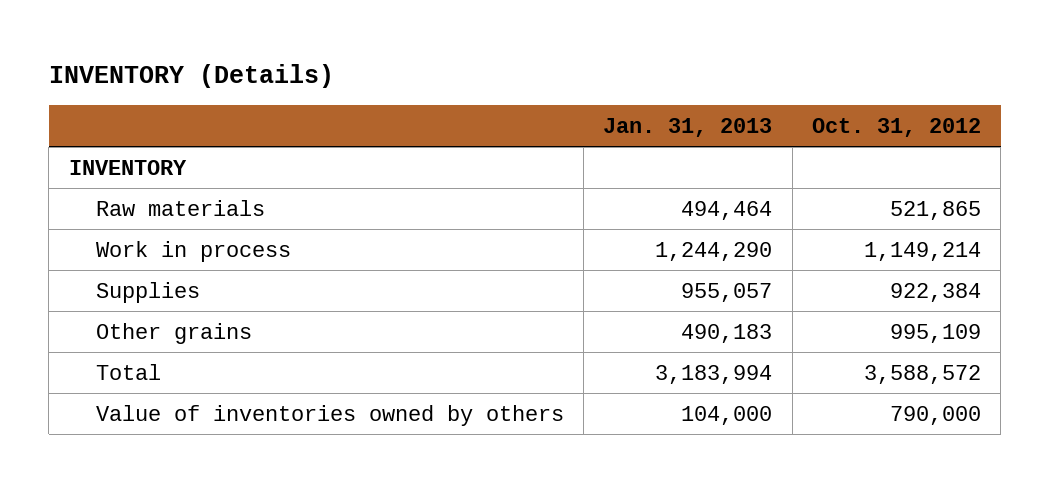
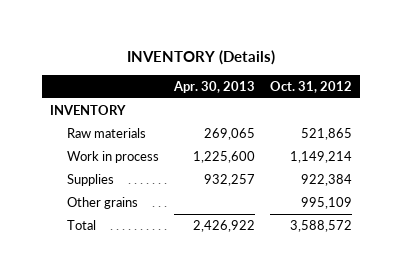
- | Jan. 31, 2013 | Oct. 31, 2012
+ | Apr. 30, 2013 | Oct. 31, 2012
- Value of inventories owned by others | 104,000 | 790,000

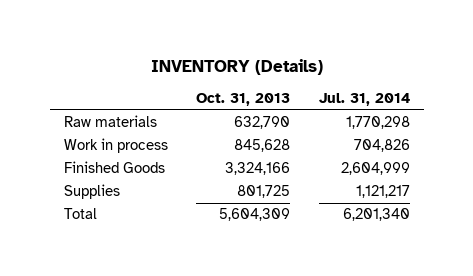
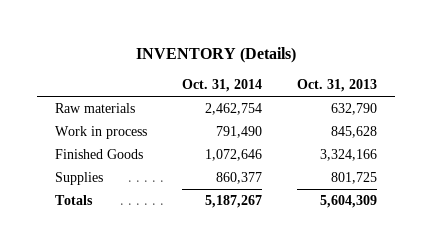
- | Oct. 31, 2013 | Jul. 31, 2014
+ | Oct. 31, 2014 | Oct. 31, 2013
- Total | 5,604,309 | 6,201,340
+ Totals | 5,187,267 | 5,604,309

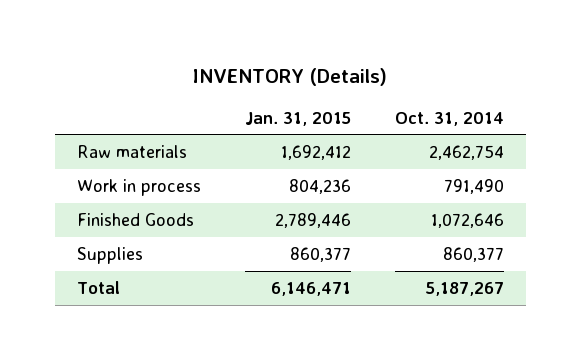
- | Oct. 31, 2014 | Oct. 31, 2013
+ | Jan. 31, 2015 | Oct. 31, 2014
- Totals | 5,187,267 | 5,604,309
+ Total | 6,146,471 | 5,187,267

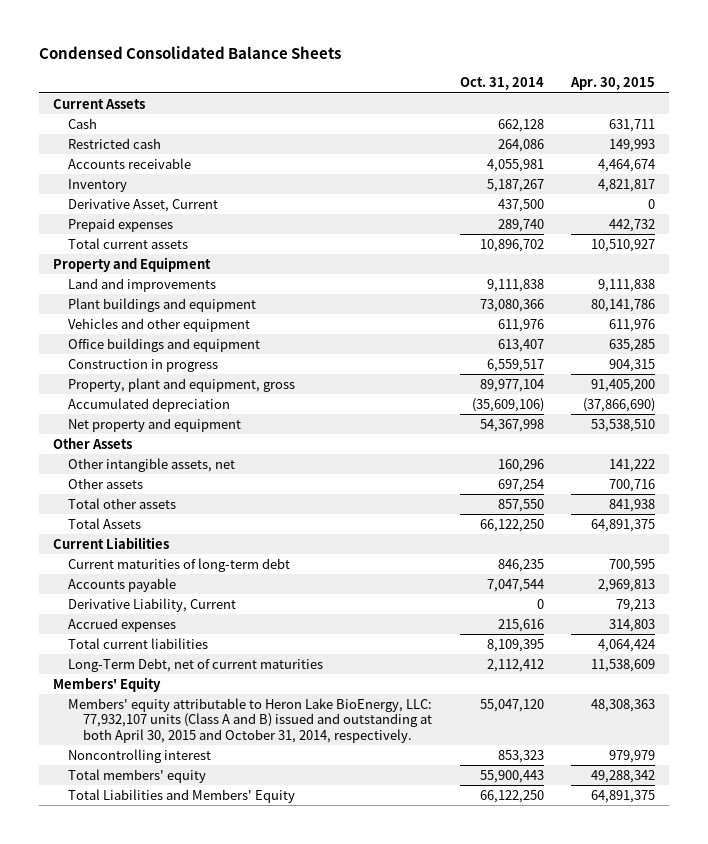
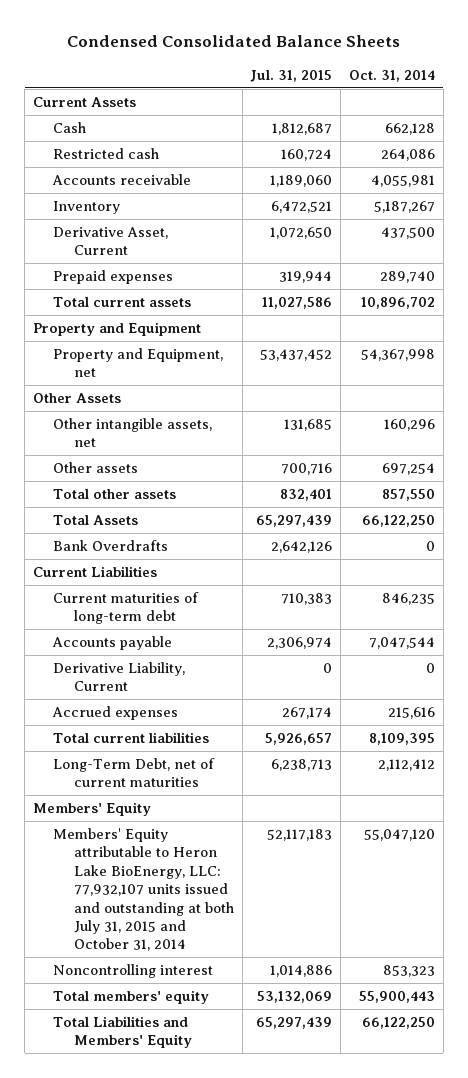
- | Oct. 31, 2014 | Apr. 30, 2015
+ | Jul. 31, 2015 | Oct. 31, 2014
- Land and improvements | 9,111,838 | 9,111,838
- Plant buildings and equipment | 73,080,366 | 80,141,786
- Vehicles and other equipment | 611,976 | 611,976
- Office buildings and equipment | 613,407 | 635,285
- Construction in progress | 6,559,517 | 904,315
- Property, plant and equipment, gross | 89,977,104 | 91,405,200
- Accumulated depreciation | (35,609,106) | (37,866,690)
- Net property and equipment | 54,367,998 | 53,538,510
+ Property and Equipment, net | 53,437,452 | 54,367,998
+ Bank Overdrafts | 2,642,126 | 0
- Members' equity attributable to Heron Lake BioEnergy, LLC: 77,932,107 units (Class A and B) issued and outstanding at both April 30, 2015 and October 31, 2014, respectively. | 55,047,120 | 48,308,363
+ Members' Equity attributable to Heron Lake BioEnergy, LLC: 77,932,107 units issued and outstanding at both July 31, 2015 and October 31, 2014 | 52,117,183 | 55,047,120

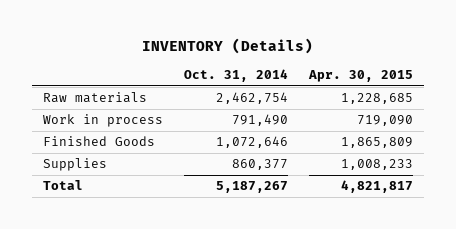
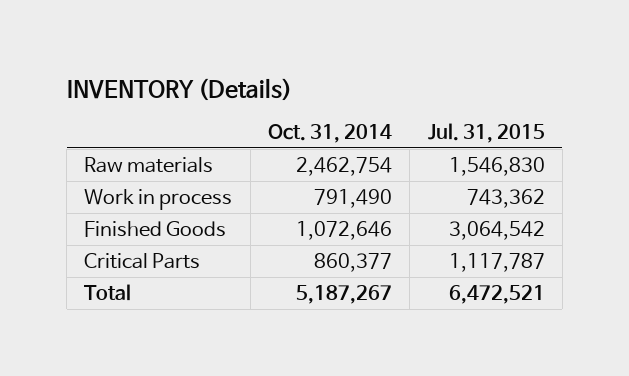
- | Oct. 31, 2014 | Apr. 30, 2015
+ | Oct. 31, 2014 | Jul. 31, 2015
- Supplies | 860,377 | 1,008,233
+ Critical Parts | 860,377 | 1,117,787

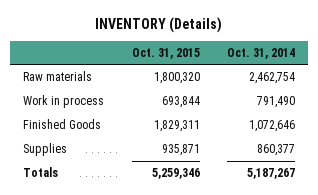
- | Oct. 31, 2014 | Jul. 31, 2015
+ | Oct. 31, 2015 | Oct. 31, 2014
- Critical Parts | 860,377 | 1,117,787
- Total | 5,187,267 | 6,472,521
+ Supplies | 935,871 | 860,377
+ Totals | 5,259,346 | 5,187,267

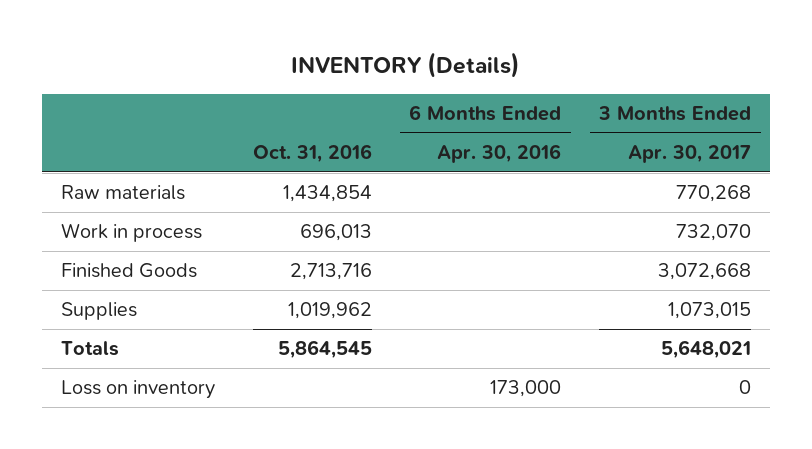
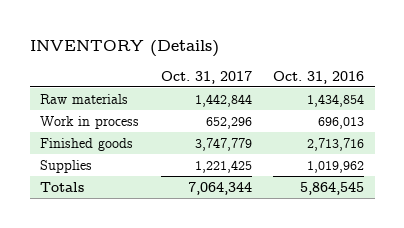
- | Oct. 31, 2016 | 6 Months Ended Apr. 30, 2016 | 3 Months Ended Apr. 30, 2017
+ | Oct. 31, 2017 | Oct. 31, 2016
- Finished Goods | 2,713,716 | | 3,072,668
+ Finished goods | 3,747,779 | 2,713,716
- Loss on inventory | | 173,000 | 0

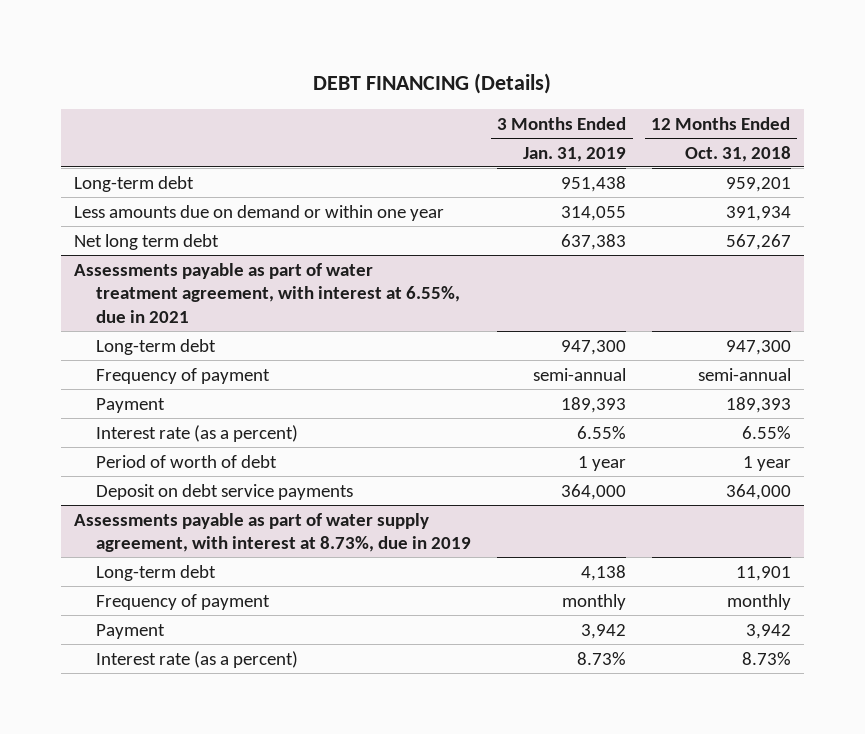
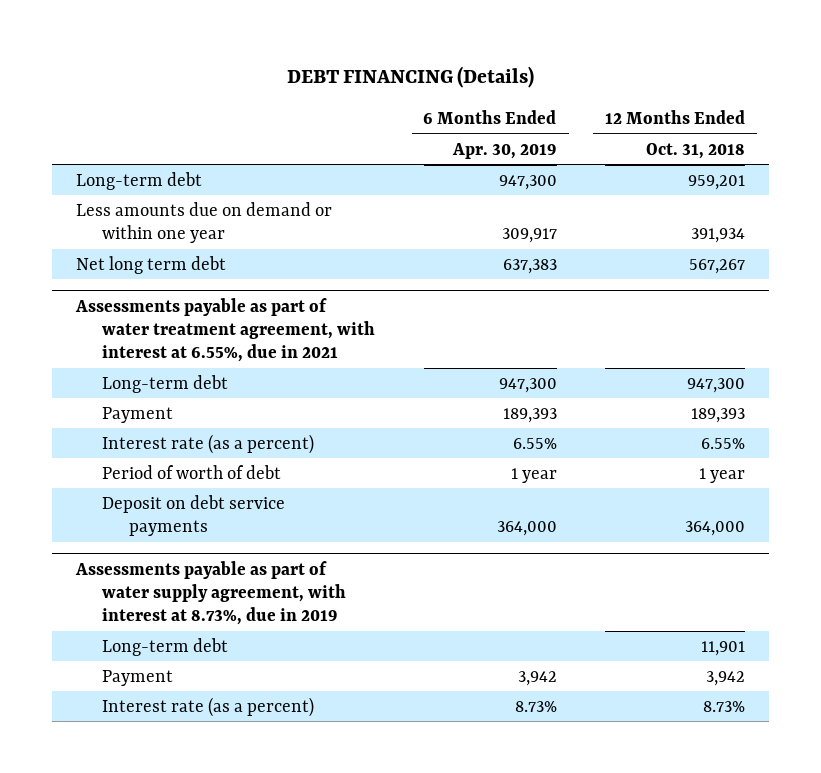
- | 3 Months Ended Jan. 31, 2019 | 12 Months Ended Oct. 31, 2018
+ | 6 Months Ended Apr. 30, 2019 | 12 Months Ended Oct. 31, 2018
@ Assessments payable as part of water treatment agreement, with interest at 6.55%, due in 2021
- Frequency of payment | semi-annual | semi-annual
@ Assessments payable as part of water supply agreement, with interest at 8.73%, due in 2019
- Frequency of payment | monthly | monthly

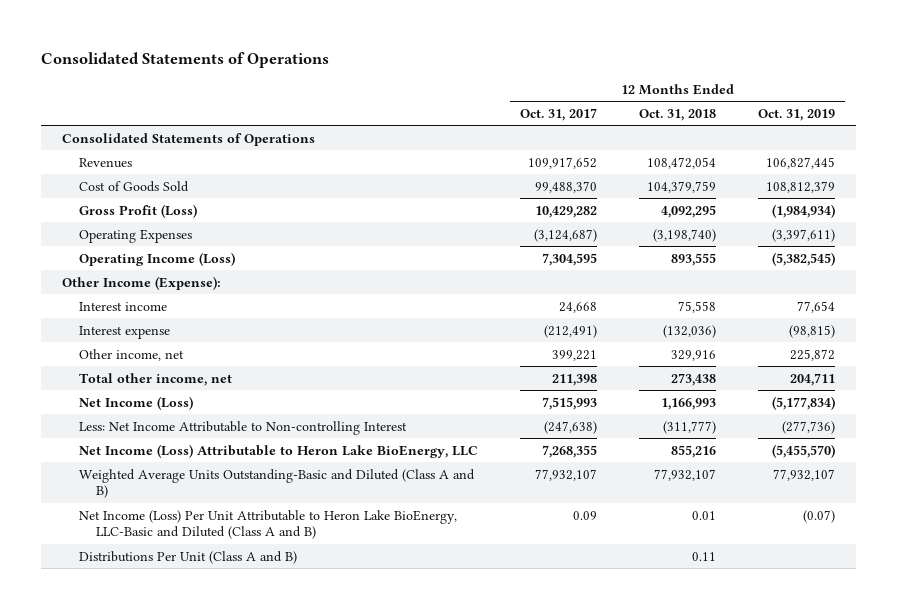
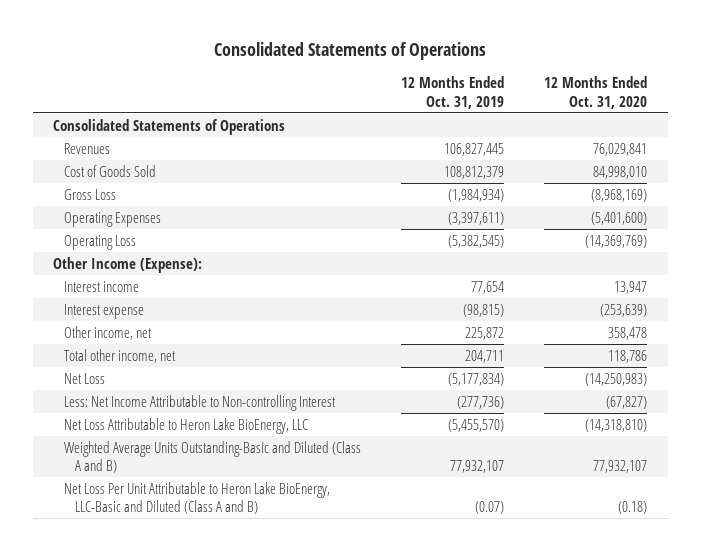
- | 12 Months Ended Oct. 31, 2017 | 12 Months Ended Oct. 31, 2018 | 12 Months Ended Oct. 31, 2019
+ | 12 Months Ended Oct. 31, 2019 | 12 Months Ended Oct. 31, 2020
- Gross Profit (Loss) | 10,429,282 | 4,092,295 | (1,984,934)
+ Gross Loss | (1,984,934) | (8,968,169)
- Operating Income (Loss) | 7,304,595 | 893,555 | (5,382,545)
+ Operating Loss | (5,382,545) | (14,369,769)
- Net Income (Loss) | 7,515,993 | 1,166,993 | (5,177,834)
+ Net Loss | (5,177,834) | (14,250,983)
- Net Income (Loss) Attributable to Heron Lake BioEnergy, LLC | 7,268,355 | 855,216 | (5,455,570)
+ Net Loss Attributable to Heron Lake BioEnergy, LLC | (5,455,570) | (14,318,810)
- Net Income (Loss) Per Unit Attributable to Heron Lake BioEnergy, LLC-Basic and Diluted (Class A and B) | 0.09 | 0.01 | (0.07)
- Distributions Per Unit (Class A and B) | | 0.11 |
+ Net Loss Per Unit Attributable to Heron Lake BioEnergy, LLC-Basic and Diluted (Class A and B) | (0.07) | (0.18)

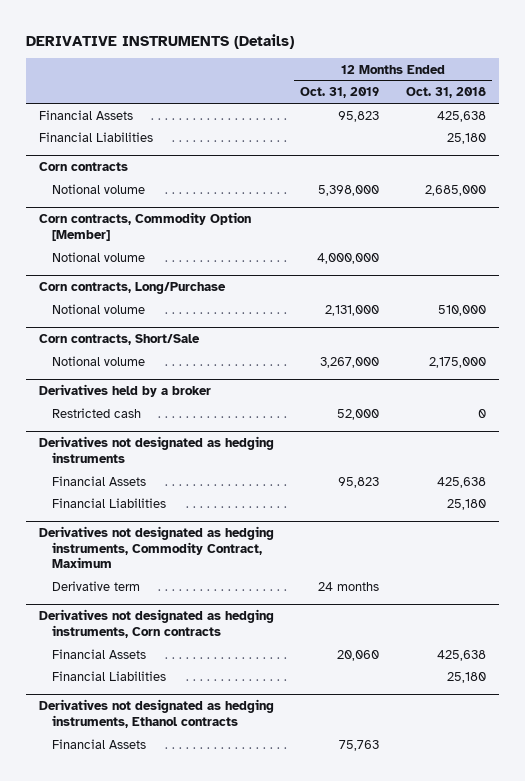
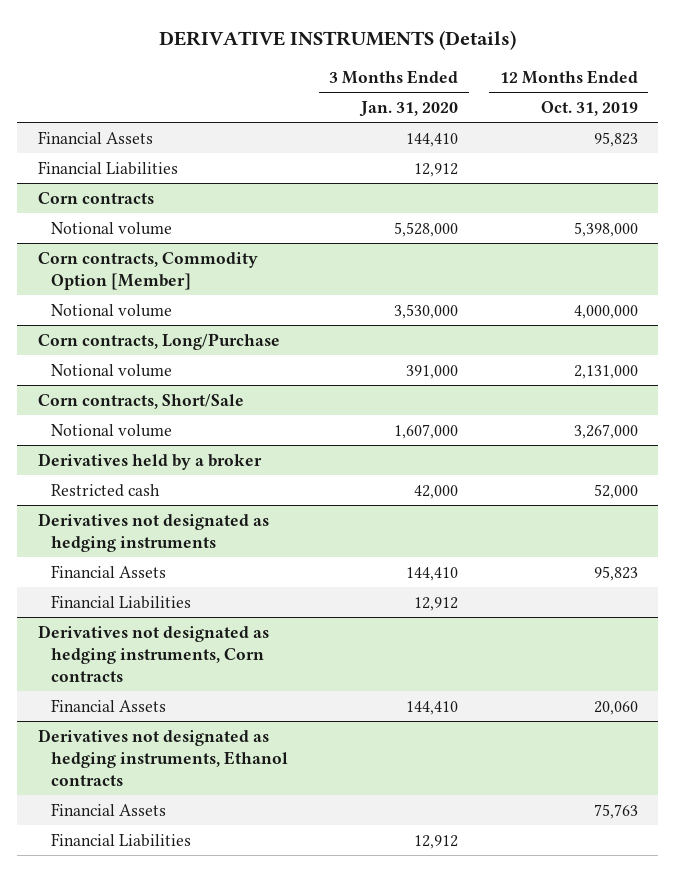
- | 12 Months Ended Oct. 31, 2019 | 12 Months Ended Oct. 31, 2018
+ | 3 Months Ended Jan. 31, 2020 | 12 Months Ended Oct. 31, 2019
- Derivatives not designated as hedging instruments, Commodity Contract, Maximum
- Derivative term | 24 months |
@ Derivatives not designated as hedging instruments, Corn contracts
- Financial Liabilities | | 25,180
@ Derivatives not designated as hedging instruments, Ethanol contracts
+ Financial Liabilities | 12,912 |

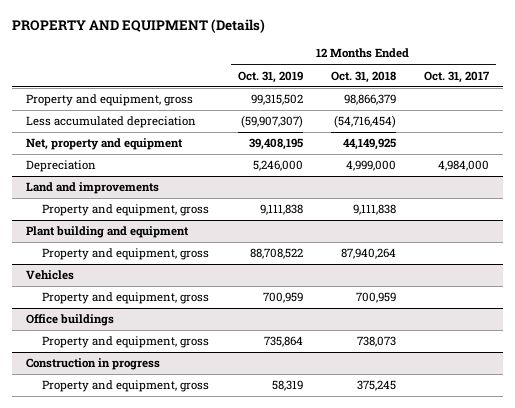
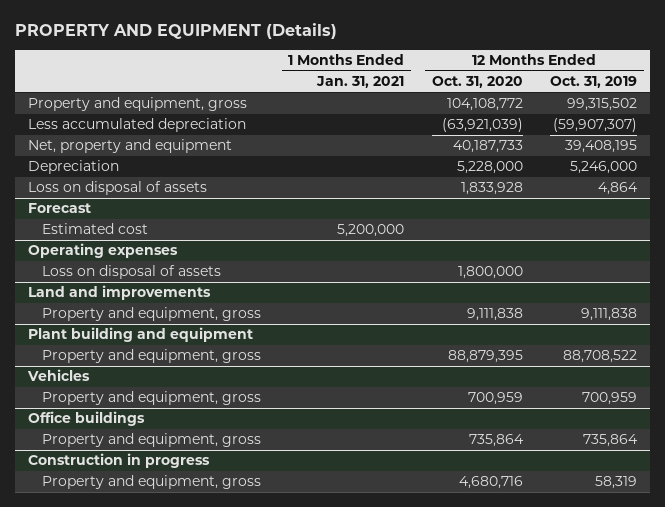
- | 12 Months Ended Oct. 31, 2019 | 12 Months Ended Oct. 31, 2018 | 12 Months Ended Oct. 31, 2017
+ | 1 Months Ended Jan. 31, 2021 | 12 Months Ended Oct. 31, 2020 | 12 Months Ended Oct. 31, 2019
+ Loss on disposal of assets | | 1,833,928 | 4,864
+ Forecast
+ Estimated cost | 5,200,000 | |
+ Operating expenses
+ Loss on disposal of assets | | 1,800,000 |

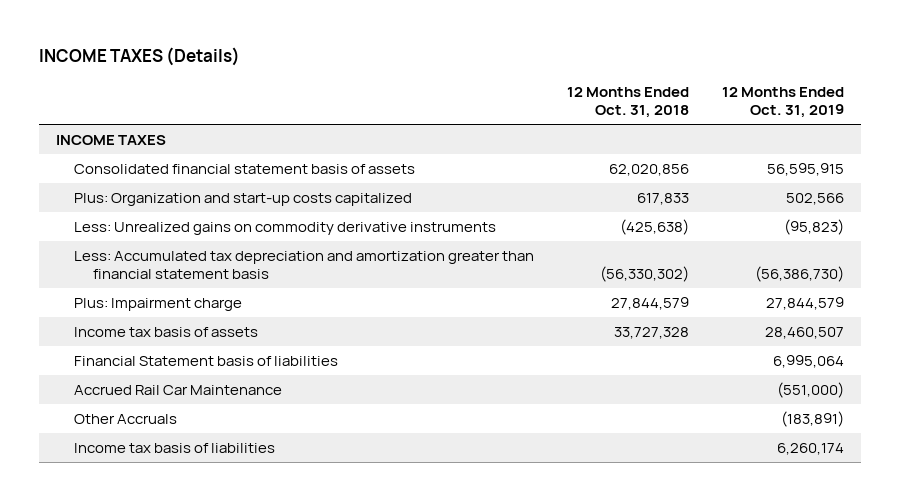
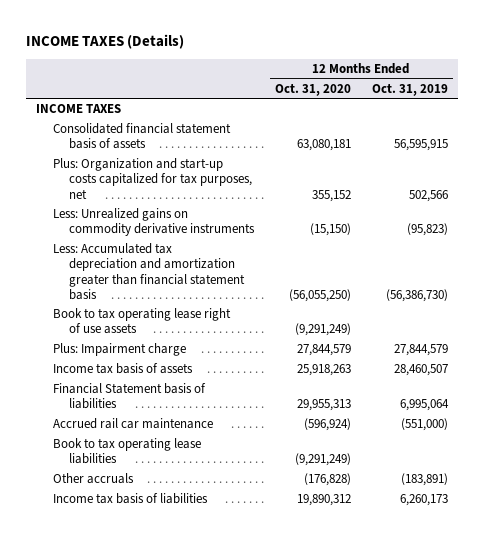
- | 12 Months Ended Oct. 31, 2018 | 12 Months Ended Oct. 31, 2019
+ | 12 Months Ended Oct. 31, 2020 | 12 Months Ended Oct. 31, 2019
- Plus: Organization and start-up costs capitalized | 617,833 | 502,566
+ Plus: Organization and start-up costs capitalized for tax purposes, net | 355,152 | 502,566
+ Book to tax operating lease right of use assets | (9,291,249) |
- Accrued Rail Car Maintenance | | (551,000)
- Other Accruals | | (183,891)
- Income tax basis of liabilities | | 6,260,174
+ Accrued rail car maintenance | (596,924) | (551,000)
+ Book to tax operating lease liabilities | (9,291,249) |
+ Other accruals | (176,828) | (183,891)
+ Income tax basis of liabilities | 19,890,312 | 6,260,173

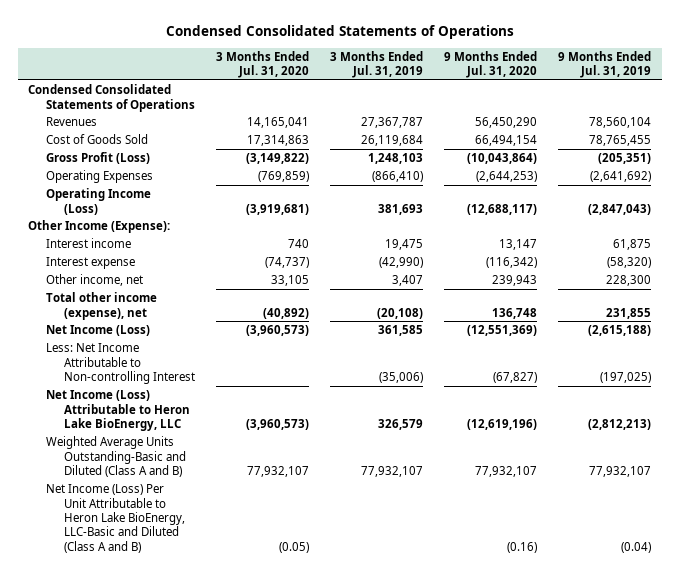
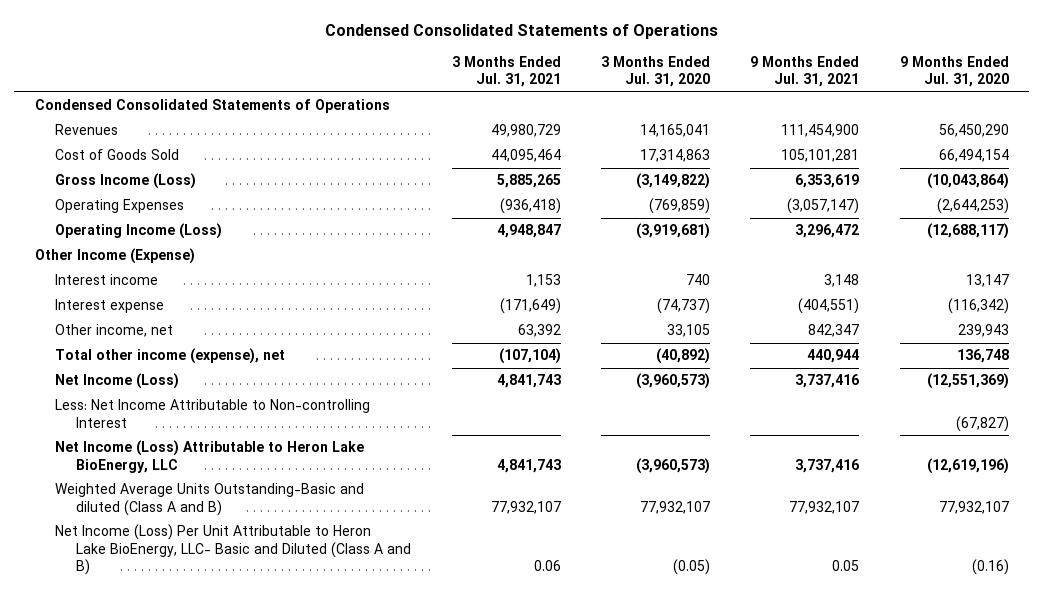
- | 3 Months Ended Jul. 31, 2020 | 3 Months Ended Jul. 31, 2019 | 9 Months Ended Jul. 31, 2020 | 9 Months Ended Jul. 31, 2019
+ | 3 Months Ended Jul. 31, 2021 | 3 Months Ended Jul. 31, 2020 | 9 Months Ended Jul. 31, 2021 | 9 Months Ended Jul. 31, 2020
- Gross Profit (Loss) | (3,149,822) | 1,248,103 | (10,043,864) | (205,351)
+ Gross Income (Loss) | 5,885,265 | (3,149,822) | 6,353,619 | (10,043,864)
- Other Income (Expense):
+ Other Income (Expense)
- Weighted Average Units Outstanding-Basic and Diluted (Class A and B) | 77,932,107 | 77,932,107 | 77,932,107 | 77,932,107
- Net Income (Loss) Per Unit Attributable to Heron Lake BioEnergy, LLC-Basic and Diluted (Class A and B) | (0.05) | | (0.16) | (0.04)
+ Weighted Average Units Outstanding-Basic and diluted (Class A and B) | 77,932,107 | 77,932,107 | 77,932,107 | 77,932,107
+ Net Income (Loss) Per Unit Attributable to Heron Lake BioEnergy, LLC- Basic and Diluted (Class A and B) | 0.06 | (0.05) | 0.05 | (0.16)

